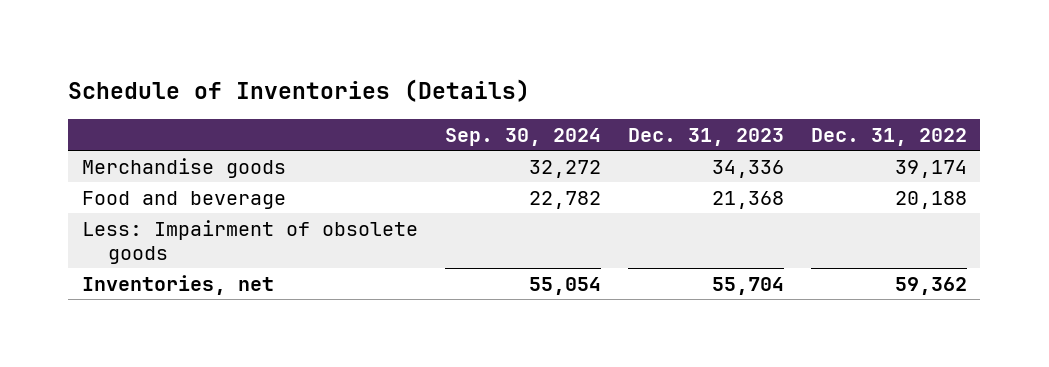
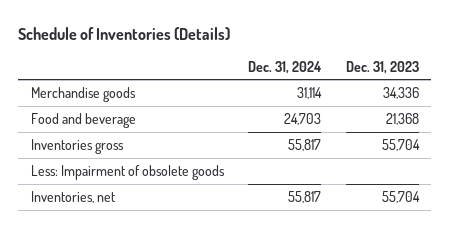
- | Sep. 30, 2024 | Dec. 31, 2023 | Dec. 31, 2022
+ | Dec. 31, 2024 | Dec. 31, 2023
+ Inventories gross | 55,817 | 55,704

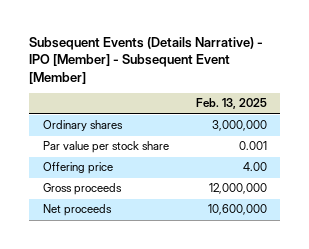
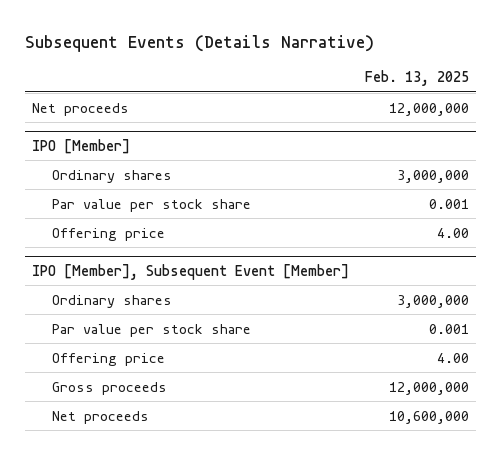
- Subsequent Events (Details Narrative) - IPO [Member] - Subsequent Event [Member]
+ Subsequent Events (Details Narrative)
+ Net proceeds | 12,000,000
+ IPO [Member]
+ IPO [Member], Subsequent Event [Member]
+ Ordinary shares | 3,000,000
+ Par value per stock share | 0.001
+ Offering price | 4.00

